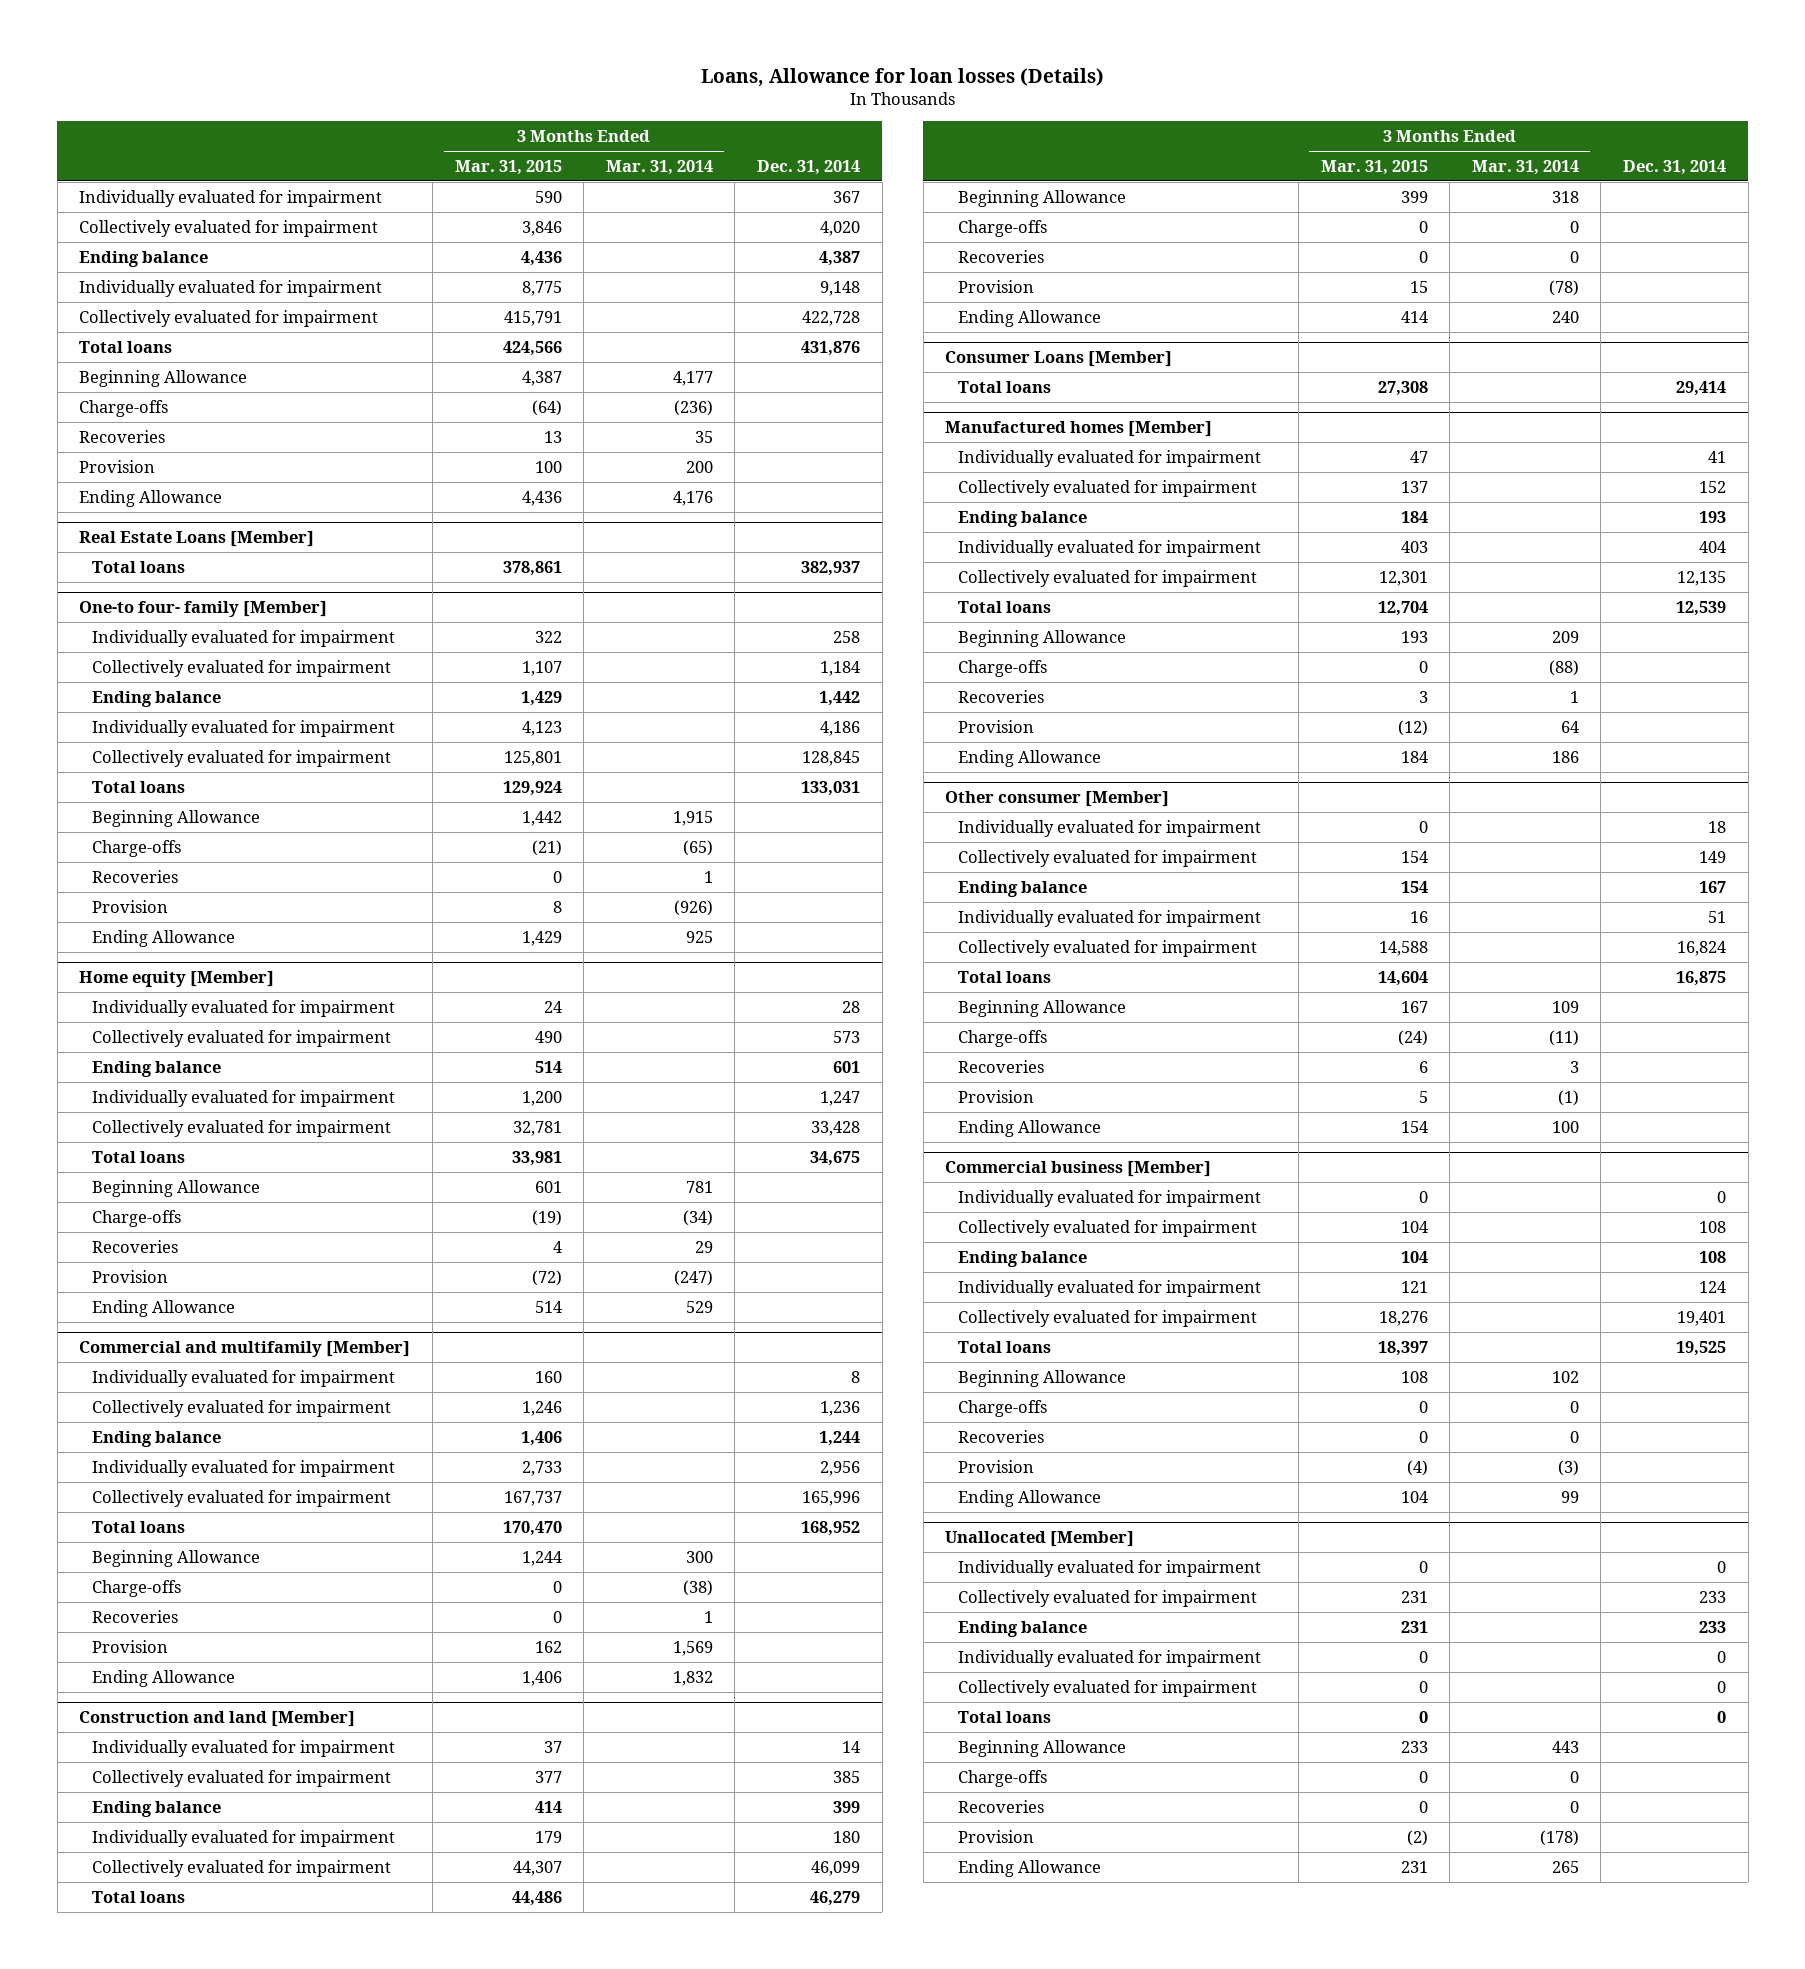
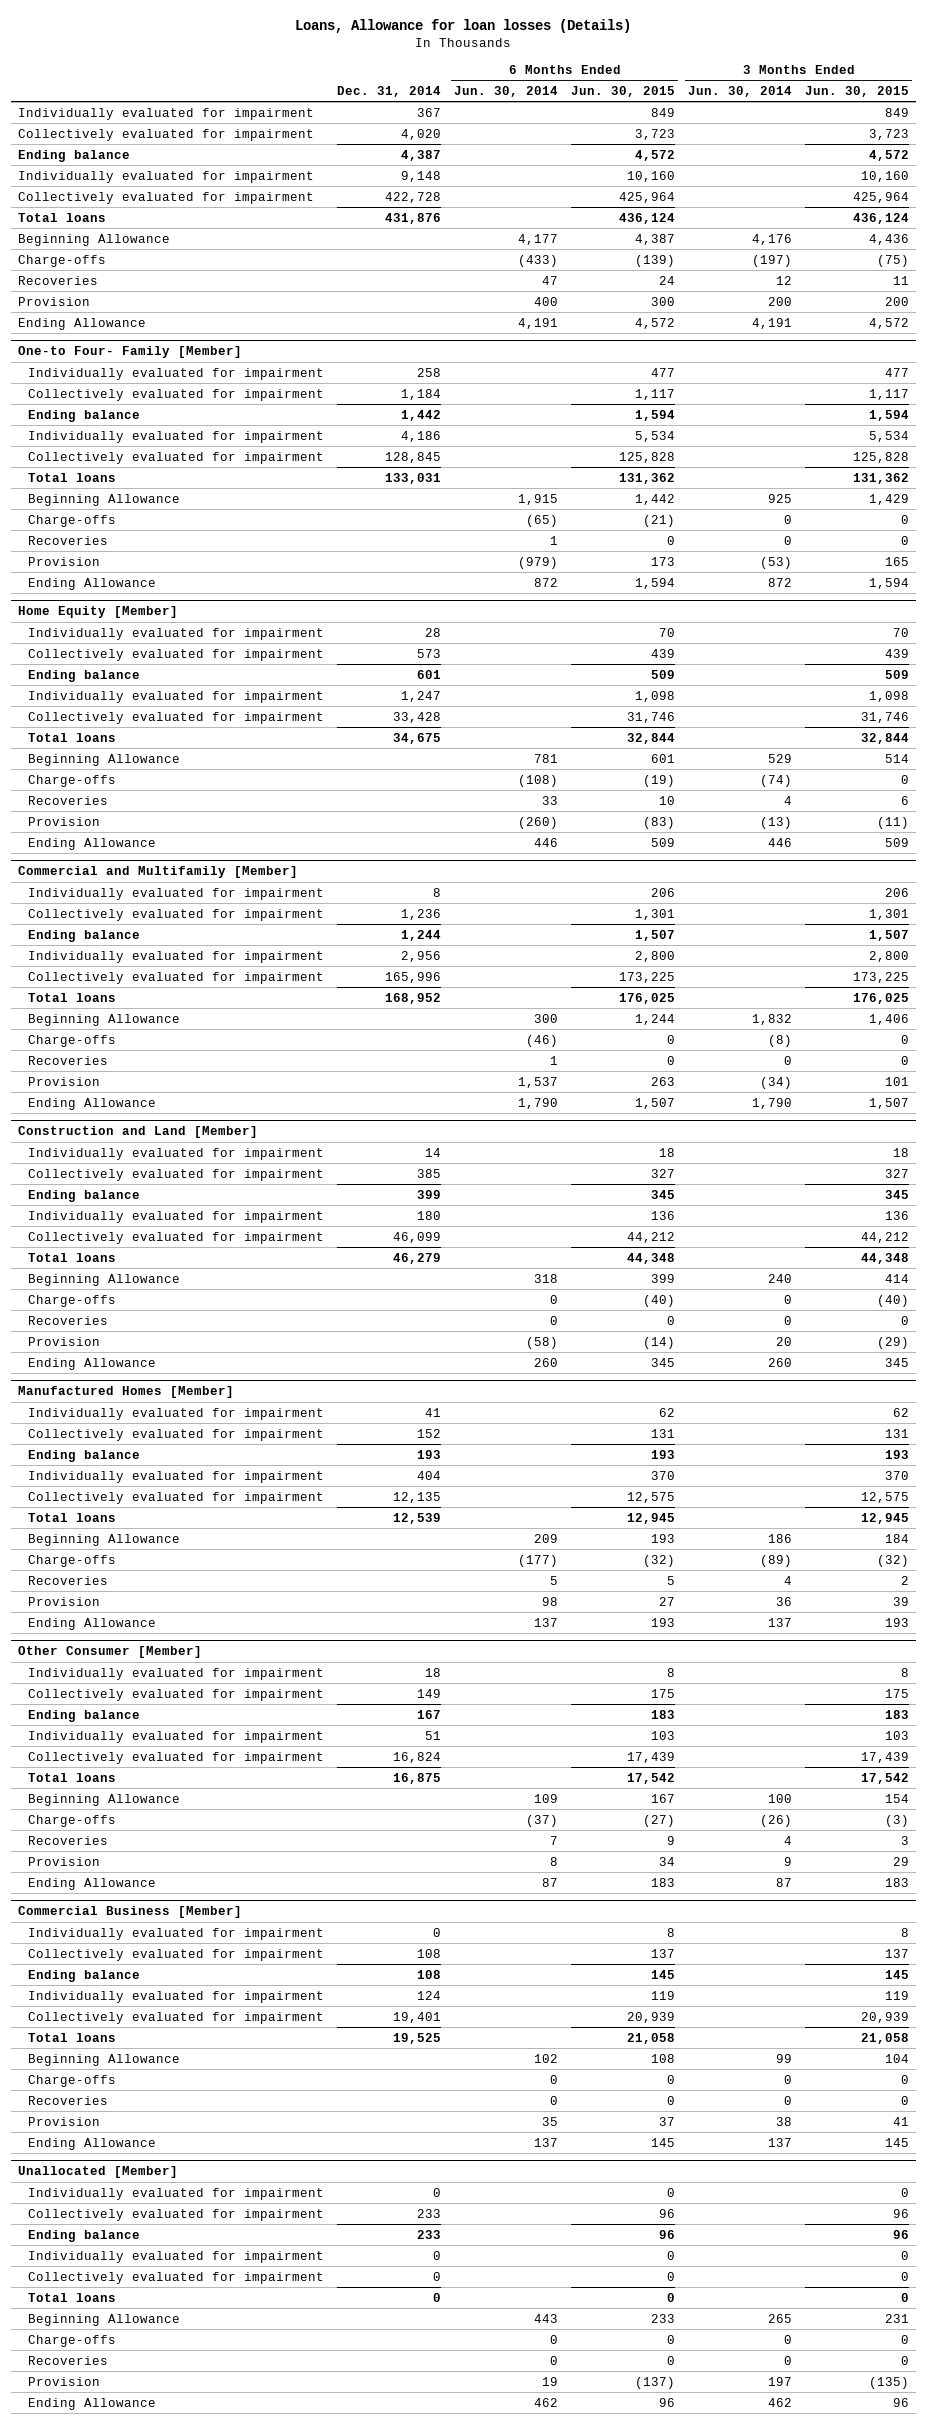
- | 3 Months Ended Mar. 31, 2015 | 3 Months Ended Mar. 31, 2014 | Dec. 31, 2014
+ | Dec. 31, 2014 | 6 Months Ended Jun. 30, 2014 | 6 Months Ended Jun. 30, 2015 | 3 Months Ended Jun. 30, 2014 | 3 Months Ended Jun. 30, 2015
- Real Estate Loans [Member]
- Total loans | 378,861 | | 382,937
- One-to four- family [Member]
+ One-to Four- Family [Member]
- Home equity [Member]
+ Home Equity [Member]
- Commercial and multifamily [Member]
+ Commercial and Multifamily [Member]
- Construction and land [Member]
+ Construction and Land [Member]
- Consumer Loans [Member]
- Total loans | 27,308 | | 29,414
- Manufactured homes [Member]
+ Manufactured Homes [Member]
- Other consumer [Member]
+ Other Consumer [Member]
- Commercial business [Member]
+ Commercial Business [Member]

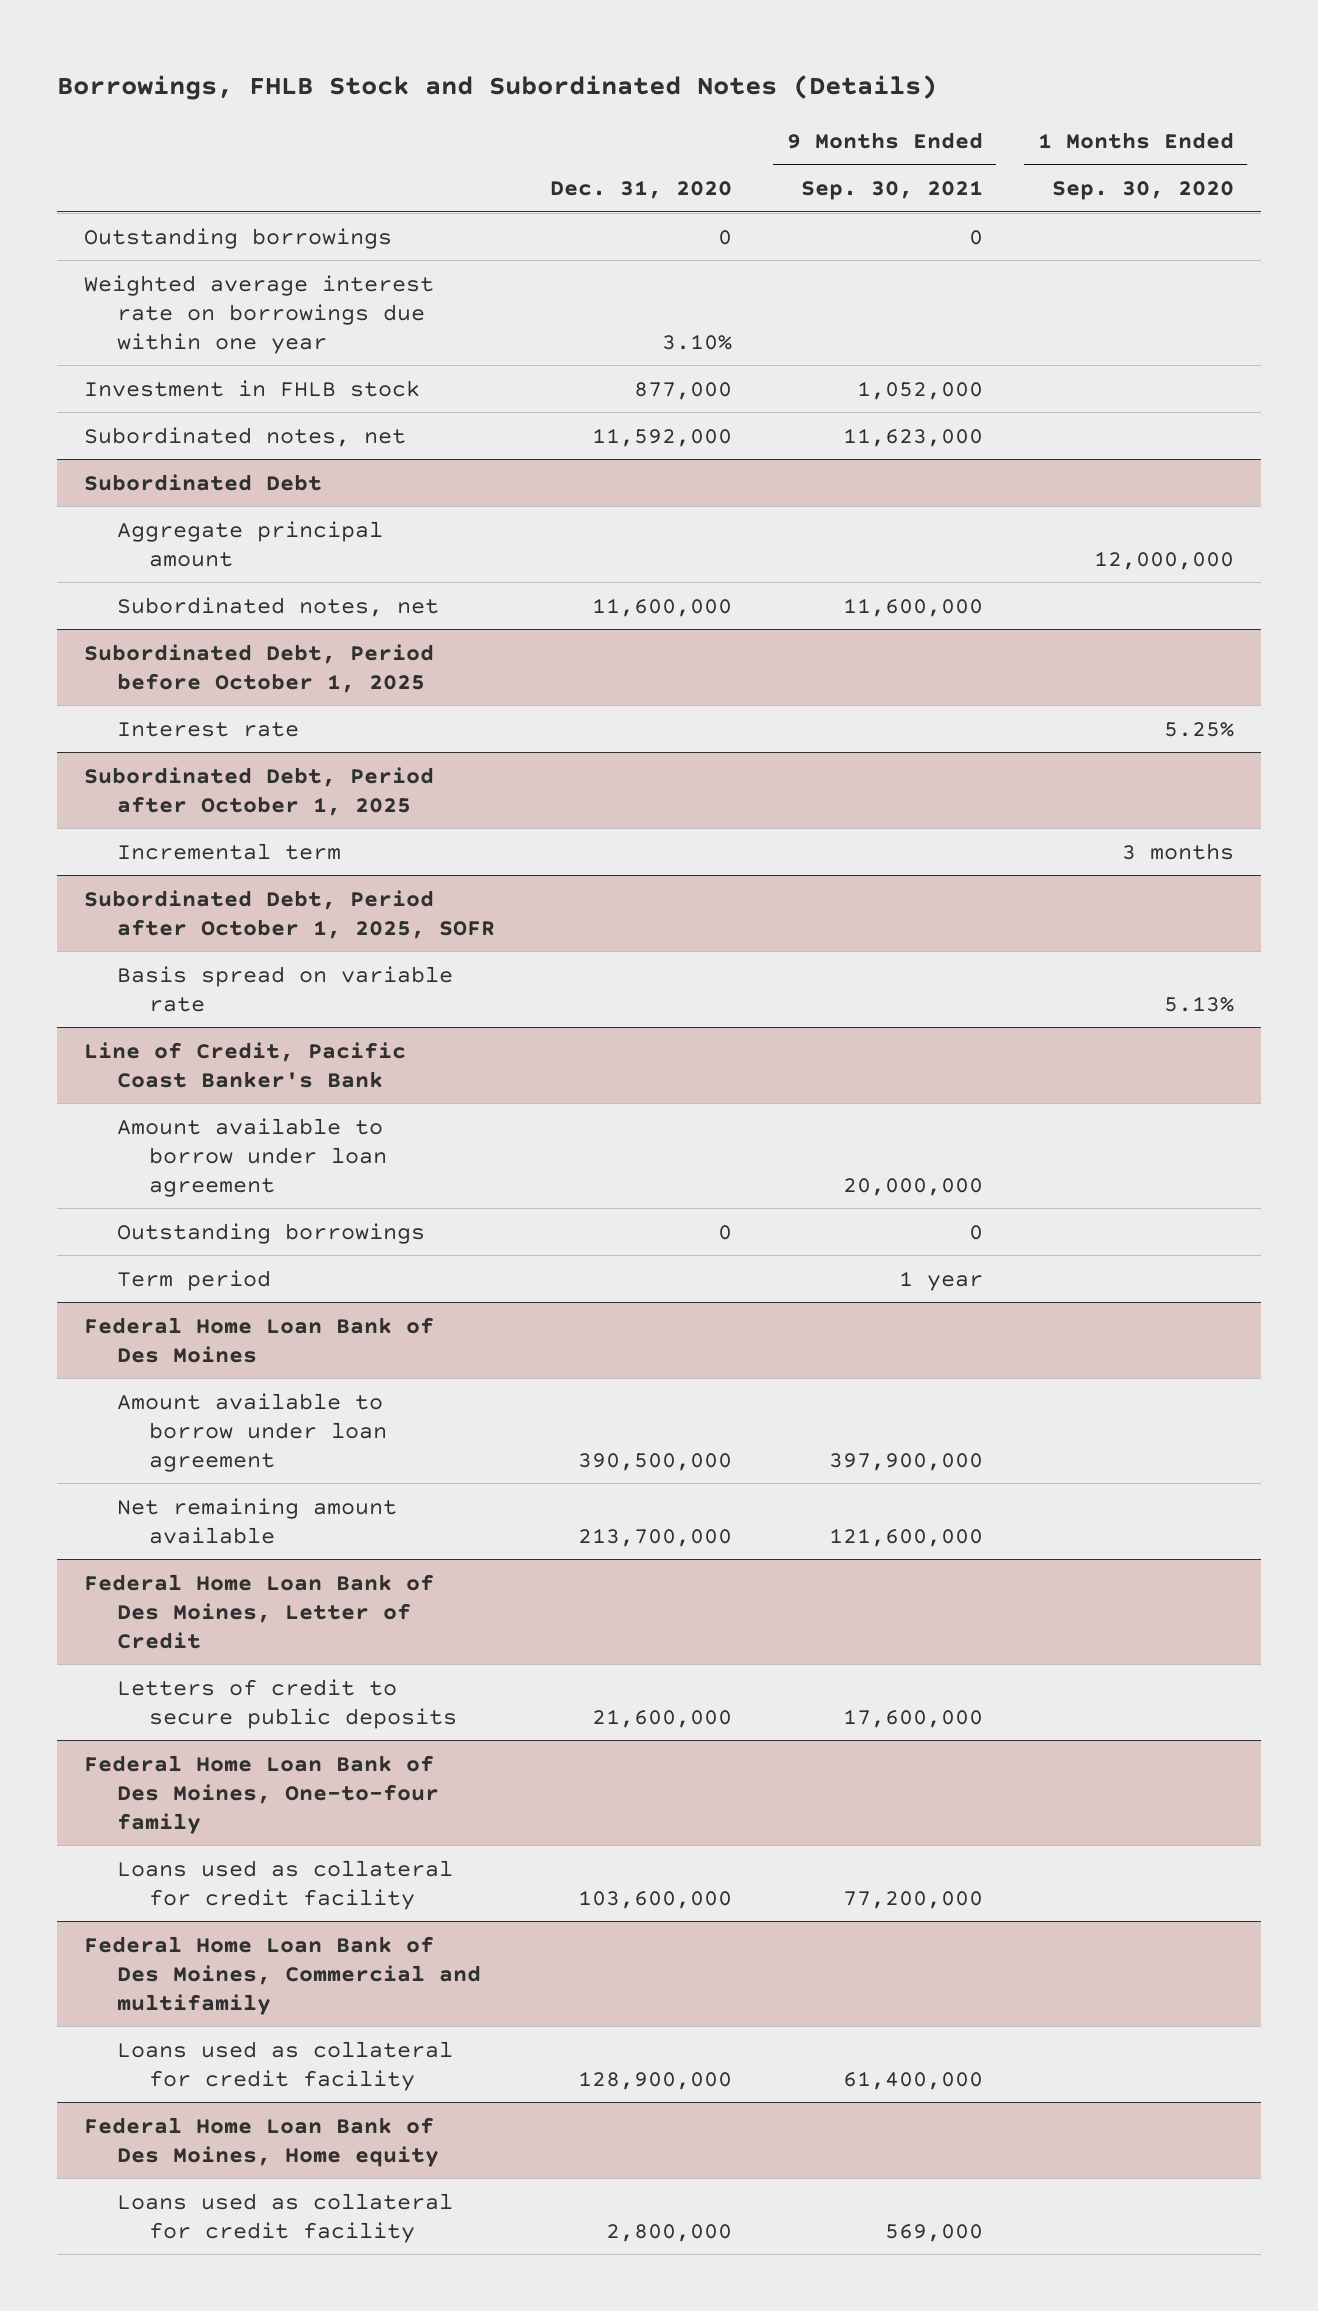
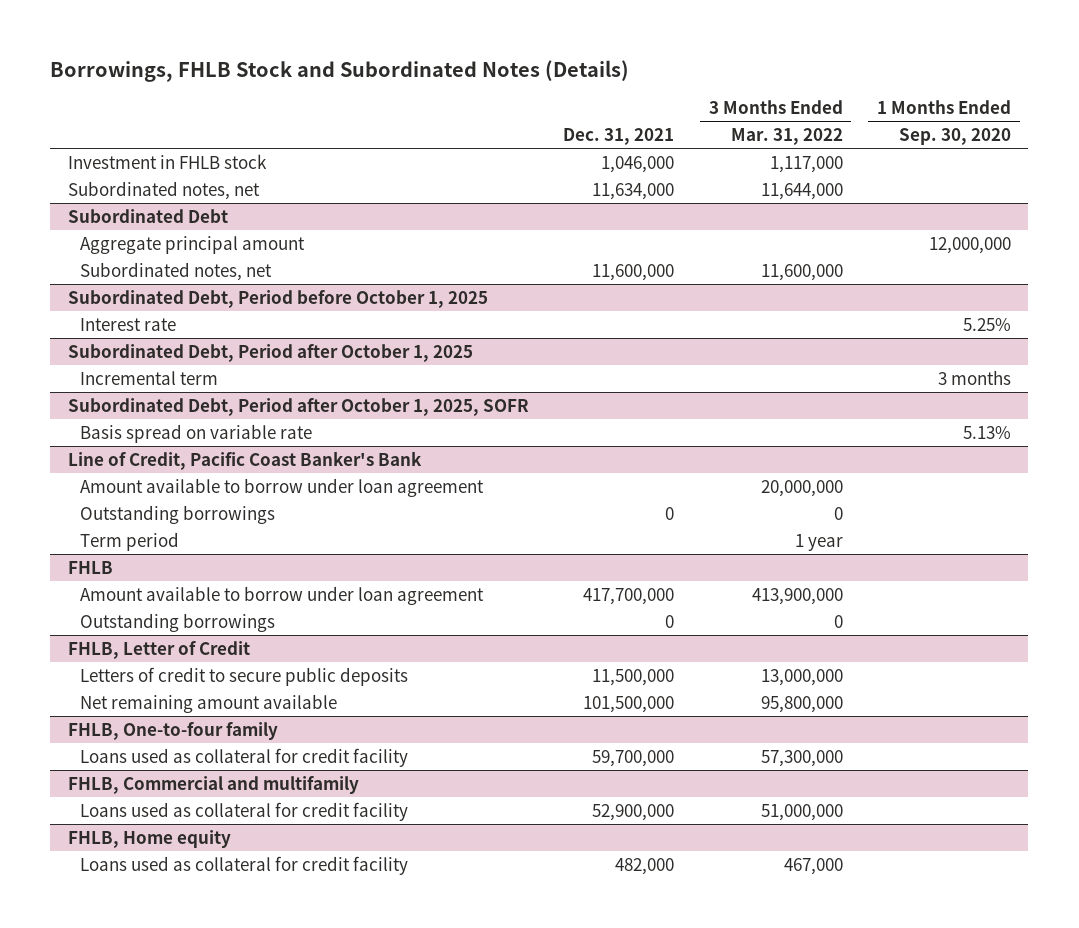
- | Dec. 31, 2020 | 9 Months Ended Sep. 30, 2021 | 1 Months Ended Sep. 30, 2020
+ | Dec. 31, 2021 | 3 Months Ended Mar. 31, 2022 | 1 Months Ended Sep. 30, 2020
- Outstanding borrowings | 0 | 0 |
- Weighted average interest rate on borrowings due within one year | 3.10% | |
- Federal Home Loan Bank of Des Moines
+ FHLB
- Net remaining amount available | 213,700,000 | 121,600,000 |
- Federal Home Loan Bank of Des Moines, Letter of Credit
- Letters of credit to secure public deposits | 21,600,000 | 17,600,000 |
- Federal Home Loan Bank of Des Moines, One-to-four family
- Loans used as collateral for credit facility | 103,600,000 | 77,200,000 |
- Federal Home Loan Bank of Des Moines, Commercial and multifamily
- Loans used as collateral for credit facility | 128,900,000 | 61,400,000 |
- Federal Home Loan Bank of Des Moines, Home equity
- Loans used as collateral for credit facility | 2,800,000 | 569,000 |
+ Outstanding borrowings | 0 | 0 |
+ FHLB, Letter of Credit
+ Letters of credit to secure public deposits | 11,500,000 | 13,000,000 |
+ Net remaining amount available | 101,500,000 | 95,800,000 |
+ FHLB, One-to-four family
+ Loans used as collateral for credit facility | 59,700,000 | 57,300,000 |
+ FHLB, Commercial and multifamily
+ Loans used as collateral for credit facility | 52,900,000 | 51,000,000 |
+ FHLB, Home equity
+ Loans used as collateral for credit facility | 482,000 | 467,000 |

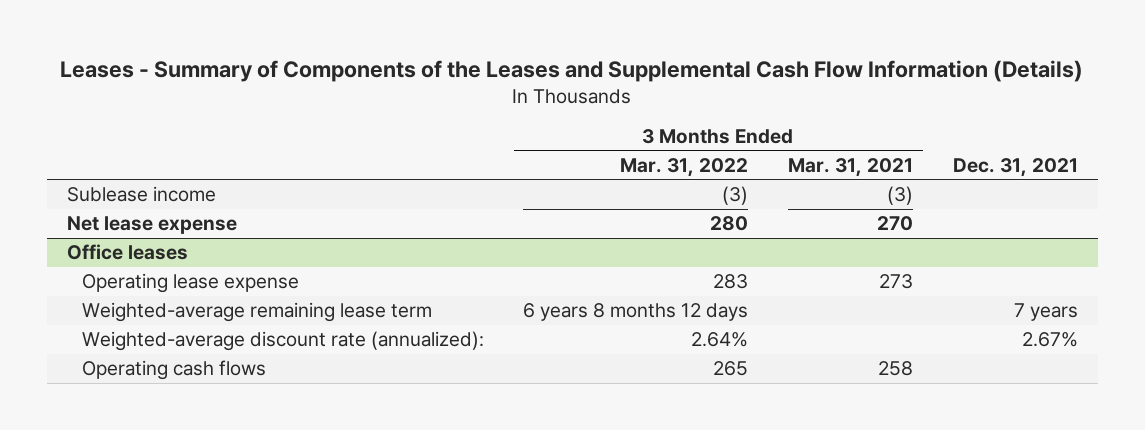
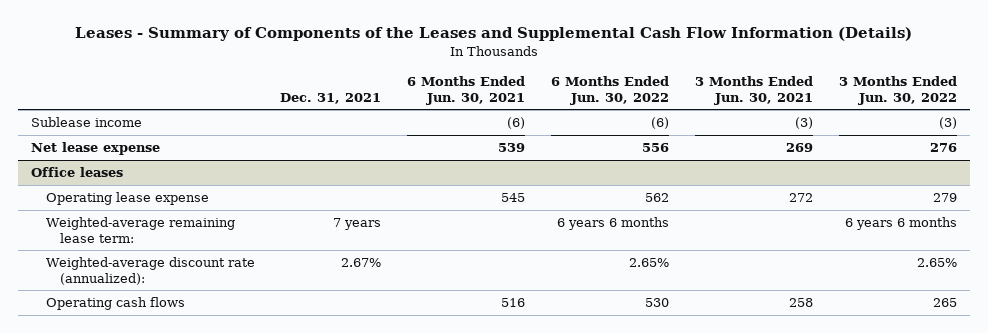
- | 3 Months Ended Mar. 31, 2022 | 3 Months Ended Mar. 31, 2021 | Dec. 31, 2021
+ | Dec. 31, 2021 | 6 Months Ended Jun. 30, 2021 | 6 Months Ended Jun. 30, 2022 | 3 Months Ended Jun. 30, 2021 | 3 Months Ended Jun. 30, 2022
@ Office leases
- Weighted-average remaining lease term | 6 years 8 months 12 days | | 7 years
+ Weighted-average remaining lease term: | 7 years | | 6 years 6 months | | 6 years 6 months

